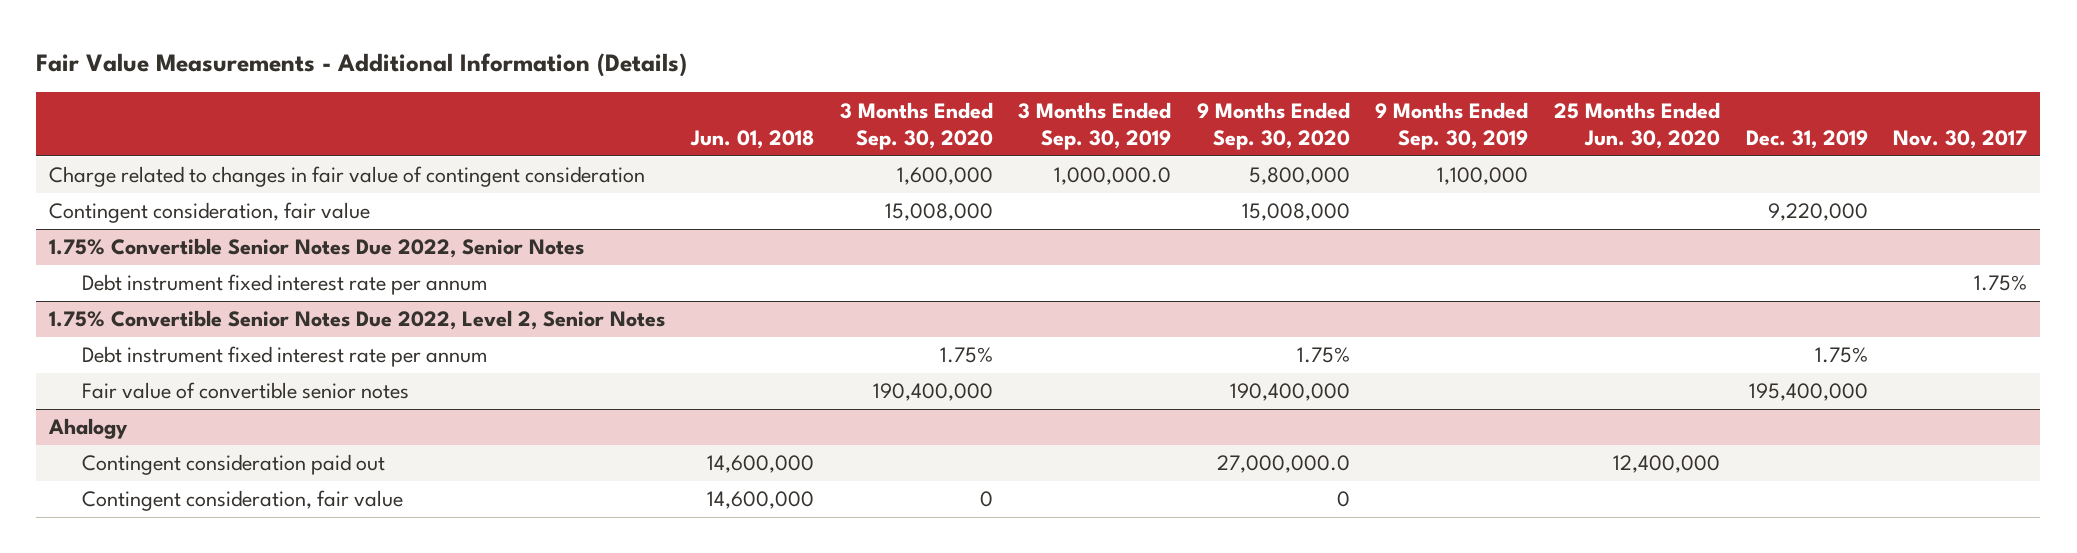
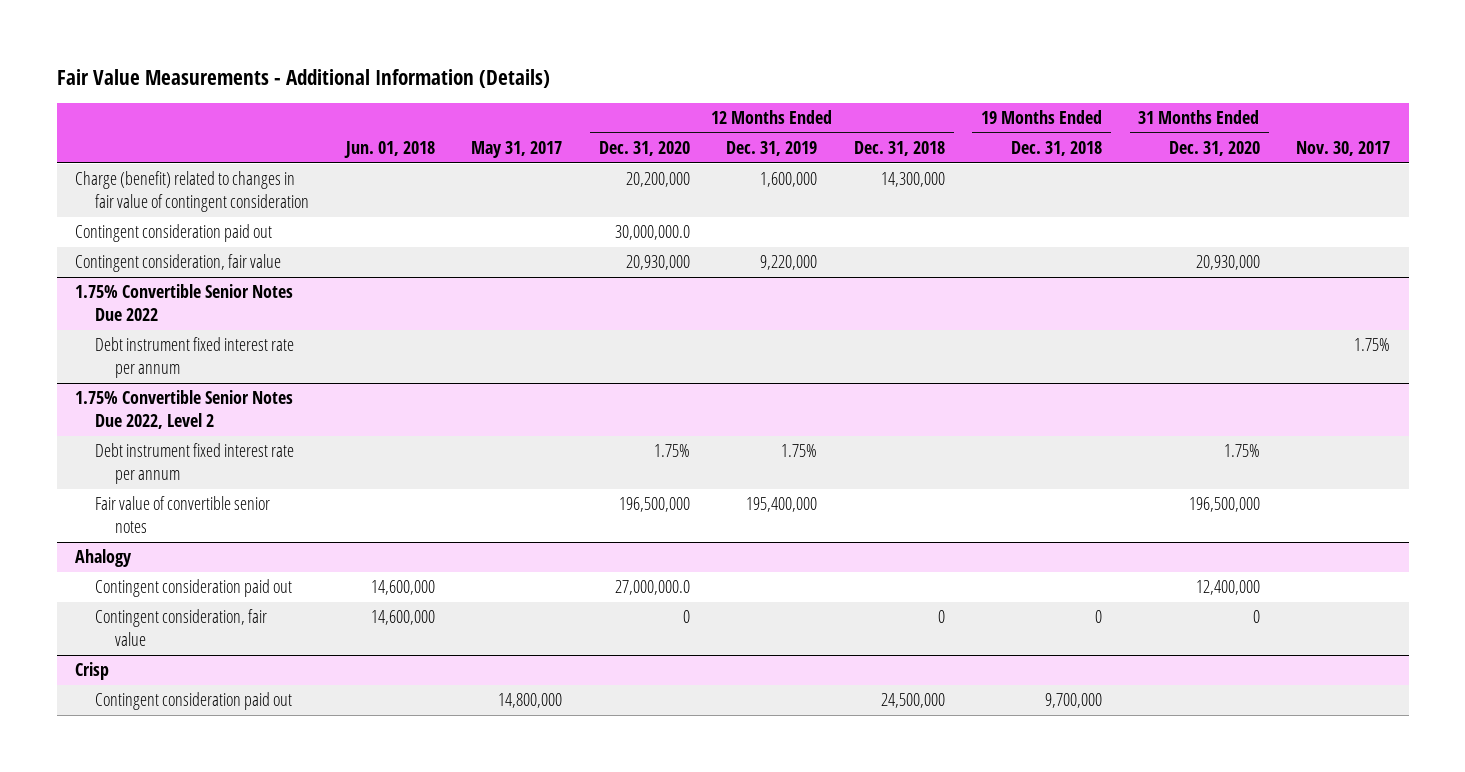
- | Jun. 01, 2018 | 3 Months Ended Sep. 30, 2020 | 3 Months Ended Sep. 30, 2019 | 9 Months Ended Sep. 30, 2020 | 9 Months Ended Sep. 30, 2019 | 25 Months Ended Jun. 30, 2020 | Dec. 31, 2019 | Nov. 30, 2017
+ | Jun. 01, 2018 | May 31, 2017 | 12 Months Ended Dec. 31, 2020 | 12 Months Ended Dec. 31, 2019 | 12 Months Ended Dec. 31, 2018 | 19 Months Ended Dec. 31, 2018 | 31 Months Ended Dec. 31, 2020 | Nov. 30, 2017
- Charge related to changes in fair value of contingent consideration | | 1,600,000 | 1,000,000.0 | 5,800,000 | 1,100,000 | | |
+ Charge (benefit) related to changes in fair value of contingent consideration | | | 20,200,000 | 1,600,000 | 14,300,000 | | |
+ Contingent consideration paid out | | | 30,000,000.0 | | | | |
- 1.75% Convertible Senior Notes Due 2022, Senior Notes
+ 1.75% Convertible Senior Notes Due 2022
- 1.75% Convertible Senior Notes Due 2022, Level 2, Senior Notes
+ 1.75% Convertible Senior Notes Due 2022, Level 2
+ Crisp
+ Contingent consideration paid out | | 14,800,000 | | | 24,500,000 | 9,700,000 | |

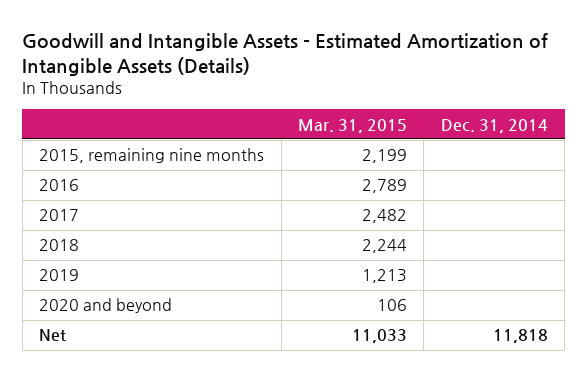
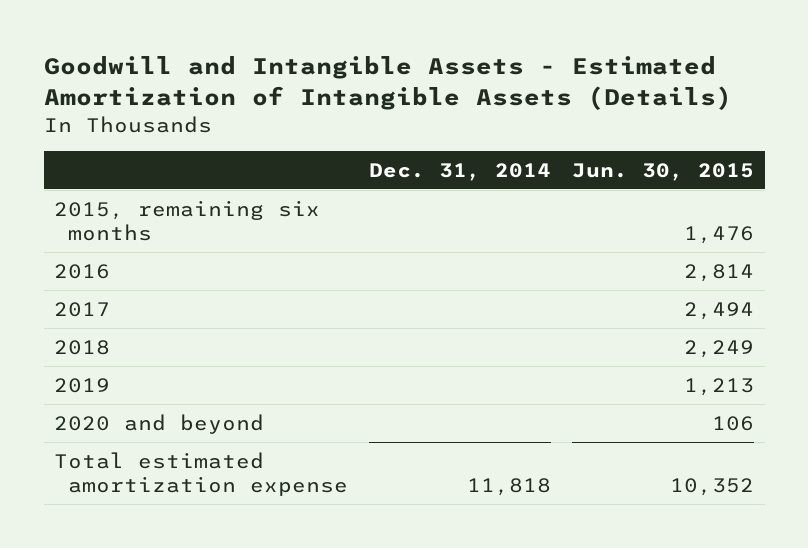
- | Mar. 31, 2015 | Dec. 31, 2014
+ | Dec. 31, 2014 | Jun. 30, 2015
- 2015, remaining nine months | 2,199 |
+ 2015, remaining six months | | 1,476
- Net | 11,033 | 11,818
+ Total estimated amortization expense | 11,818 | 10,352

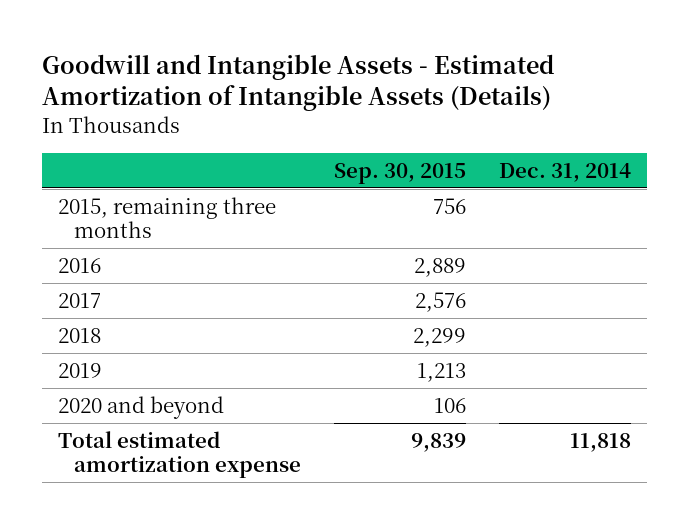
- | Dec. 31, 2014 | Jun. 30, 2015
+ | Sep. 30, 2015 | Dec. 31, 2014
- 2015, remaining six months | | 1,476
+ 2015, remaining three months | 756 |

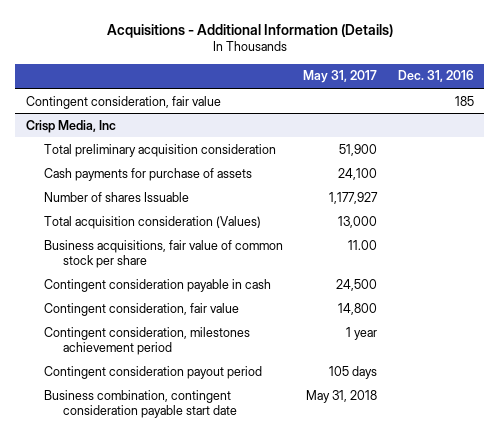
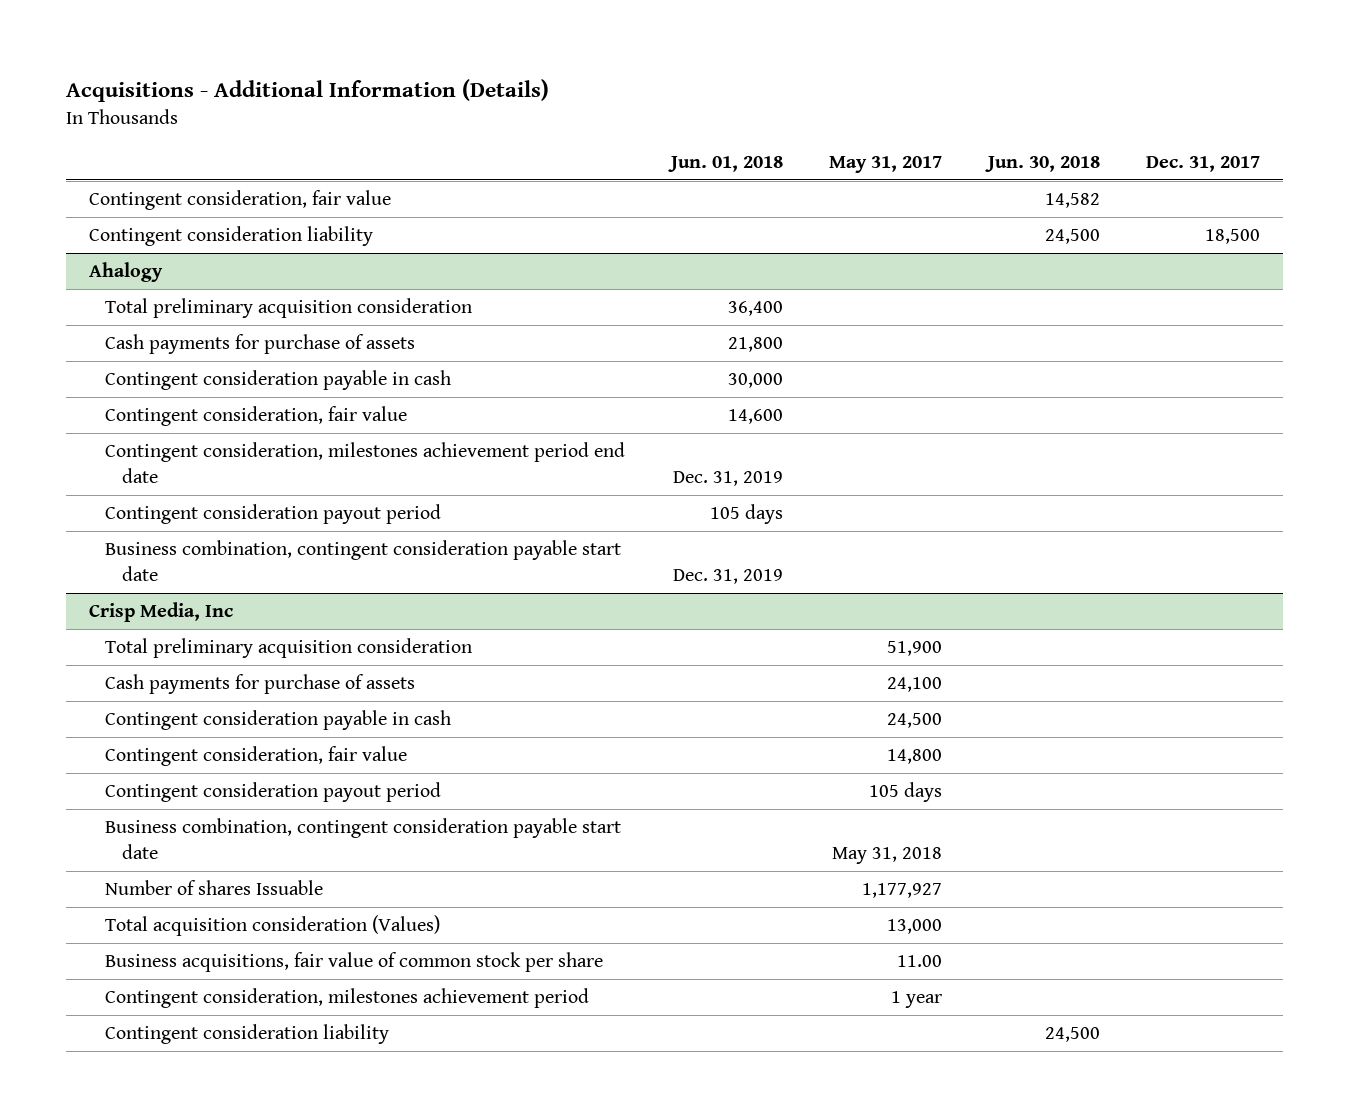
- | May 31, 2017 | Dec. 31, 2016
+ | Jun. 01, 2018 | May 31, 2017 | Jun. 30, 2018 | Dec. 31, 2017
+ Contingent consideration liability | | | 24,500 | 18,500
+ Ahalogy
+ Total preliminary acquisition consideration | 36,400 | | |
+ Cash payments for purchase of assets | 21,800 | | |
+ Contingent consideration payable in cash | 30,000 | | |
+ Contingent consideration, fair value | 14,600 | | |
+ Contingent consideration, milestones achievement period end date | Dec. 31, 2019 | | |
+ Contingent consideration payout period | 105 days | | |
+ Business combination, contingent consideration payable start date | Dec. 31, 2019 | | |
@ Crisp Media, Inc
moved down: Number of shares Issuable | | 1,177,927 | |
moved down: Total acquisition consideration (Values) | | 13,000 | |
moved down: Business acquisitions, fair value of common stock per share | | 11.00 | |
moved down: Contingent consideration, milestones achievement period | | 1 year | |
+ Contingent consideration liability | | | 24,500 |

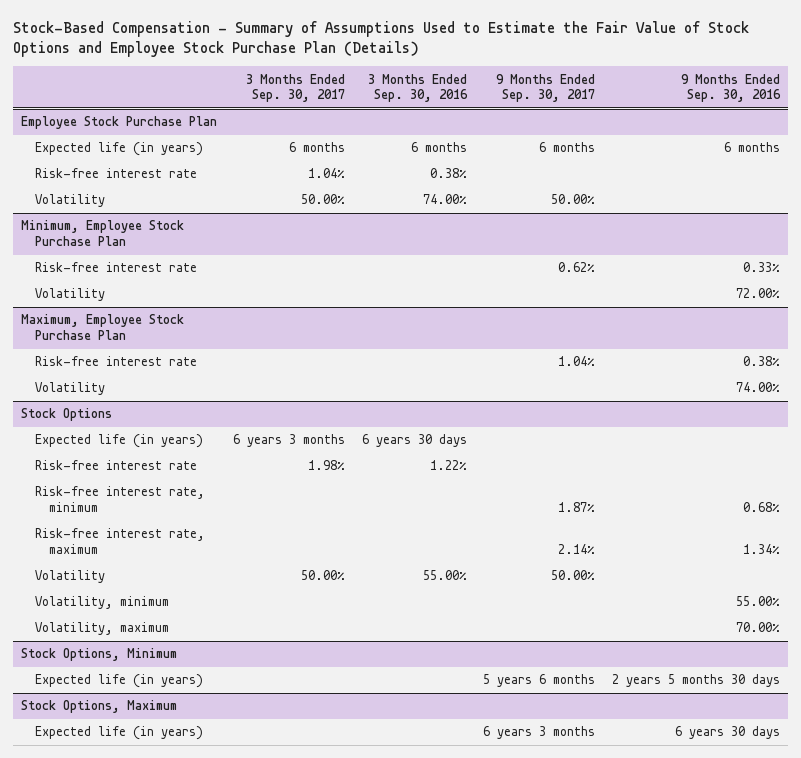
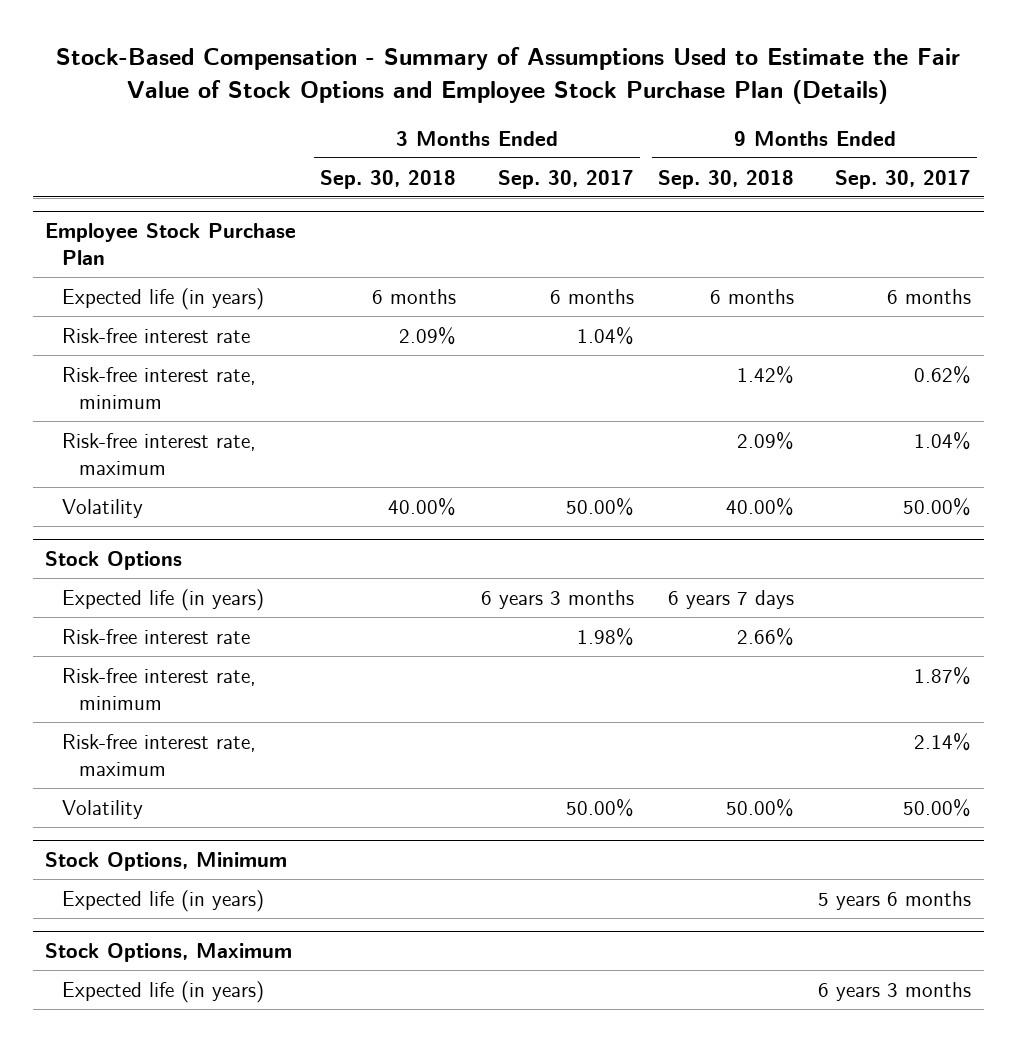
- | 3 Months Ended Sep. 30, 2017 | 3 Months Ended Sep. 30, 2016 | 9 Months Ended Sep. 30, 2017 | 9 Months Ended Sep. 30, 2016
+ | 3 Months Ended Sep. 30, 2018 | 3 Months Ended Sep. 30, 2017 | 9 Months Ended Sep. 30, 2018 | 9 Months Ended Sep. 30, 2017
@ Employee Stock Purchase Plan
+ Risk-free interest rate, minimum | | | 1.42% | 0.62%
+ Risk-free interest rate, maximum | | | 2.09% | 1.04%
- Minimum, Employee Stock Purchase Plan
- Risk-free interest rate | | | 0.62% | 0.33%
- Volatility | | | | 72.00%
- Maximum, Employee Stock Purchase Plan
- Risk-free interest rate | | | 1.04% | 0.38%
- Volatility | | | | 74.00%
@ Stock Options
- Volatility, minimum | | | | 55.00%
- Volatility, maximum | | | | 70.00%

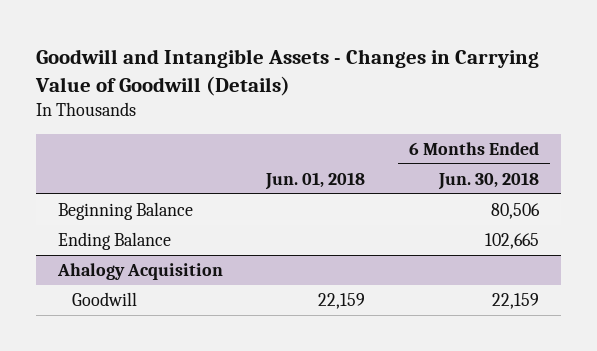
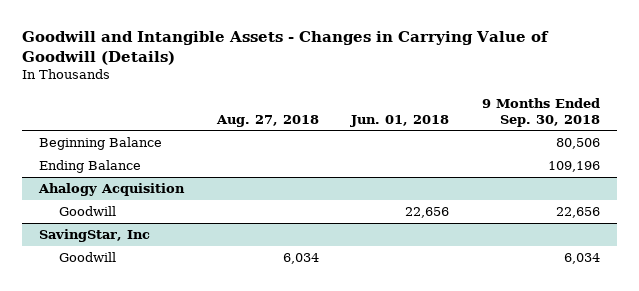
- | Jun. 01, 2018 | 6 Months Ended Jun. 30, 2018
+ | Aug. 27, 2018 | Jun. 01, 2018 | 9 Months Ended Sep. 30, 2018
@ Ahalogy Acquisition
- Goodwill | 22,159 | 22,159
+ Goodwill | | 22,656 | 22,656
+ SavingStar, Inc
+ Goodwill | 6,034 | | 6,034

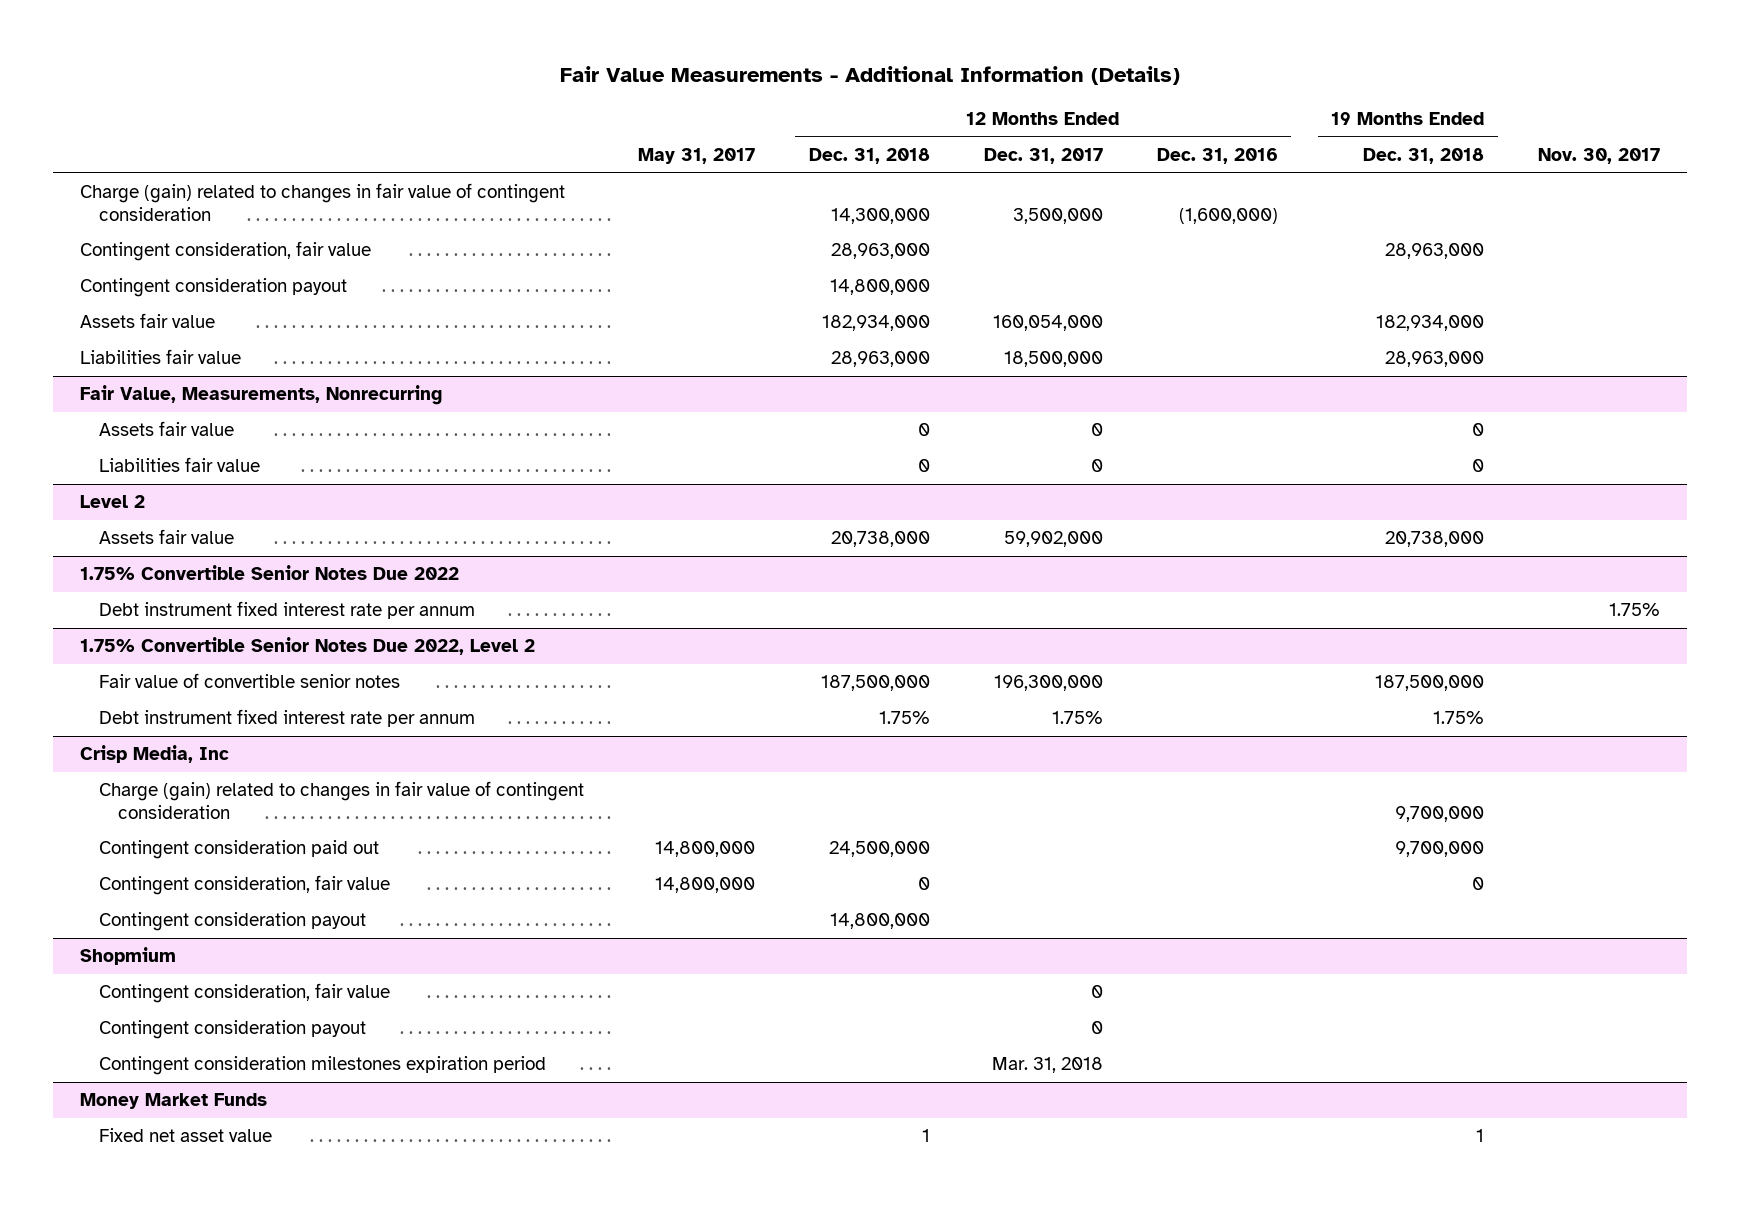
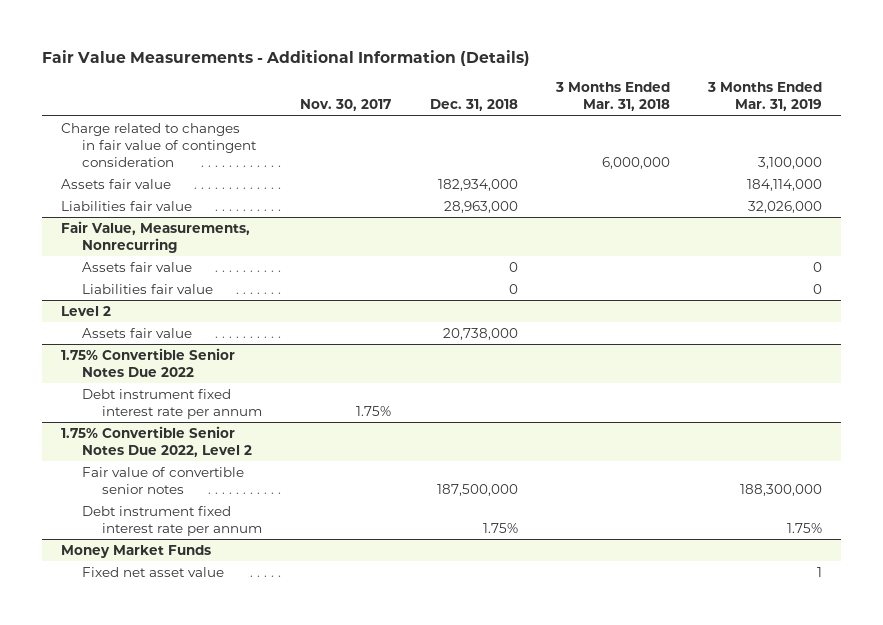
- | May 31, 2017 | 12 Months Ended Dec. 31, 2018 | 12 Months Ended Dec. 31, 2017 | 12 Months Ended Dec. 31, 2016 | 19 Months Ended Dec. 31, 2018 | Nov. 30, 2017
+ | Nov. 30, 2017 | Dec. 31, 2018 | 3 Months Ended Mar. 31, 2018 | 3 Months Ended Mar. 31, 2019
- Charge (gain) related to changes in fair value of contingent consideration | | 14,300,000 | 3,500,000 | (1,600,000) | |
- Contingent consideration, fair value | | 28,963,000 | | | 28,963,000 |
- Contingent consideration payout | | 14,800,000 | | | |
+ Charge related to changes in fair value of contingent consideration | | | 6,000,000 | 3,100,000
- Crisp Media, Inc
- Charge (gain) related to changes in fair value of contingent consideration | | | | | 9,700,000 |
- Contingent consideration paid out | 14,800,000 | 24,500,000 | | | 9,700,000 |
- Contingent consideration, fair value | 14,800,000 | 0 | | | 0 |
- Contingent consideration payout | | 14,800,000 | | | |
- Shopmium
- Contingent consideration, fair value | | | 0 | | |
- Contingent consideration payout | | | 0 | | |
- Contingent consideration milestones expiration period | | | Mar. 31, 2018 | | |

